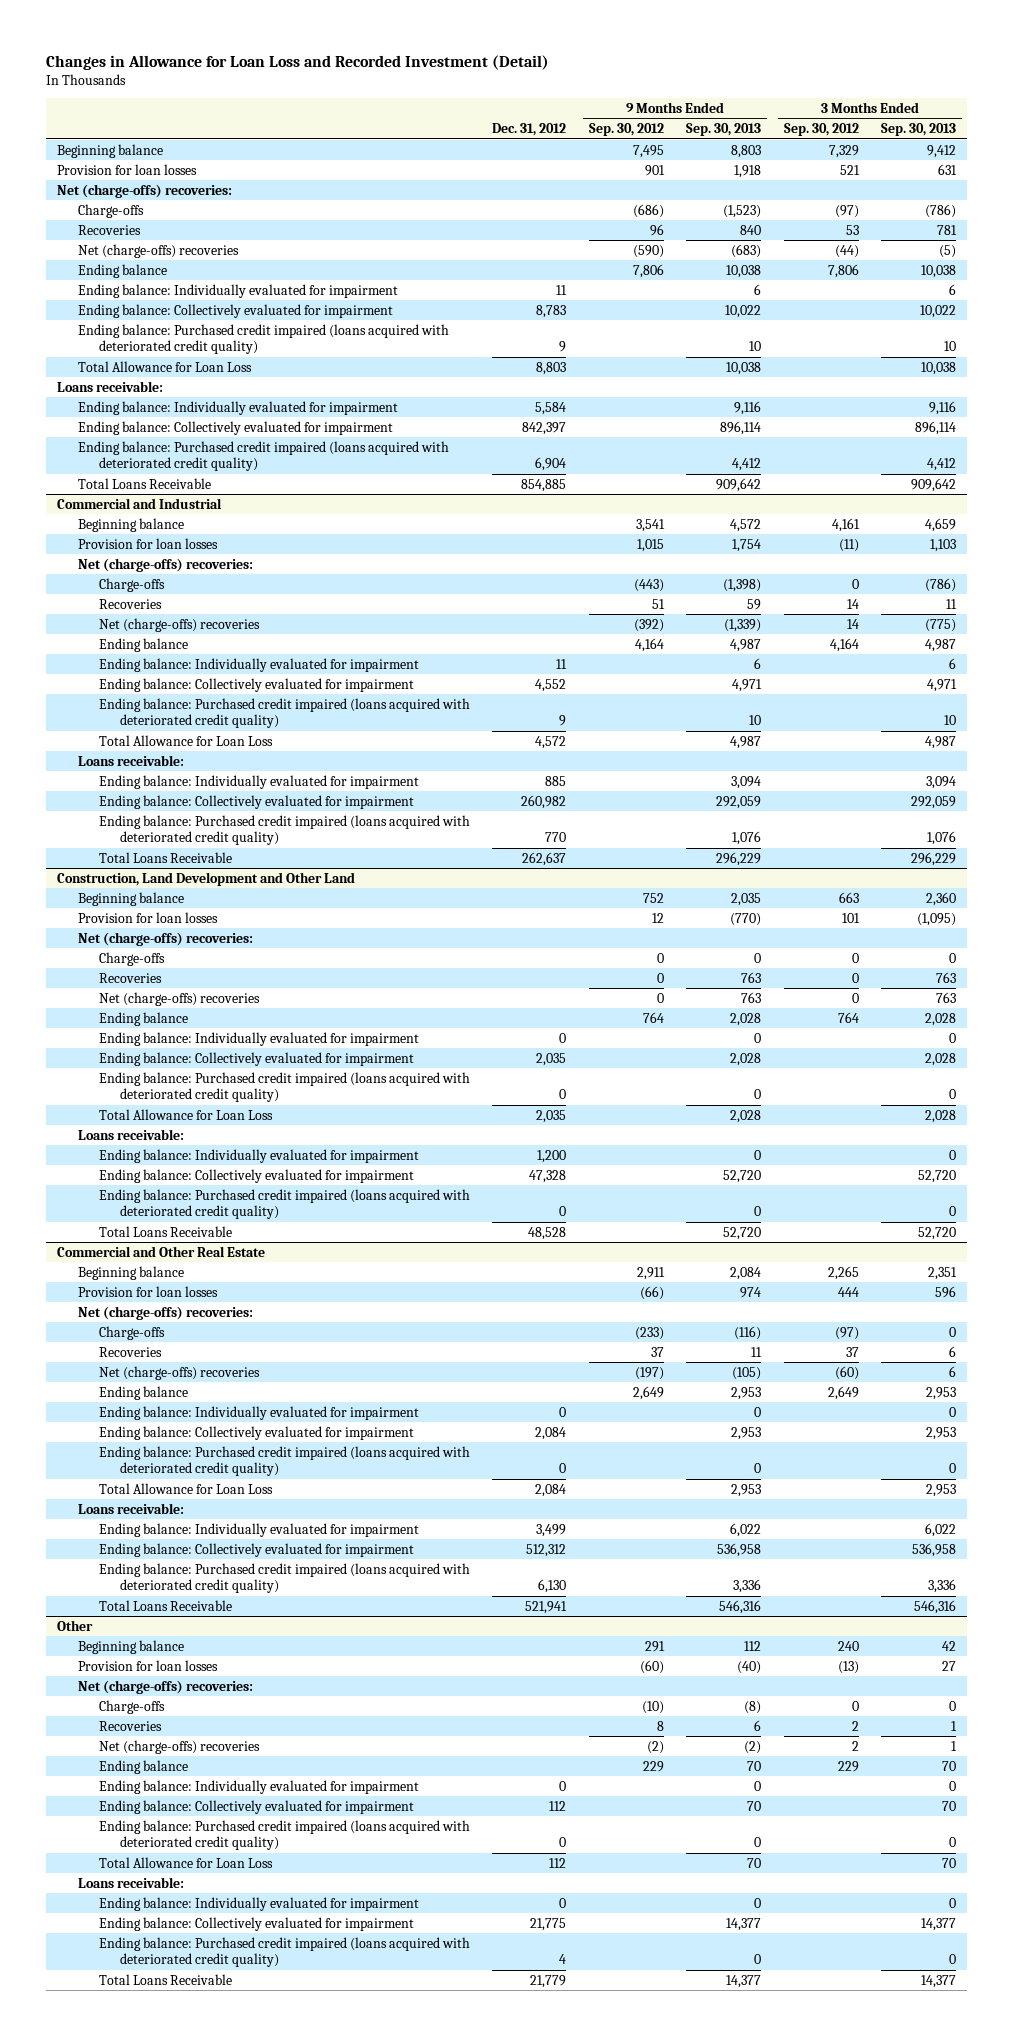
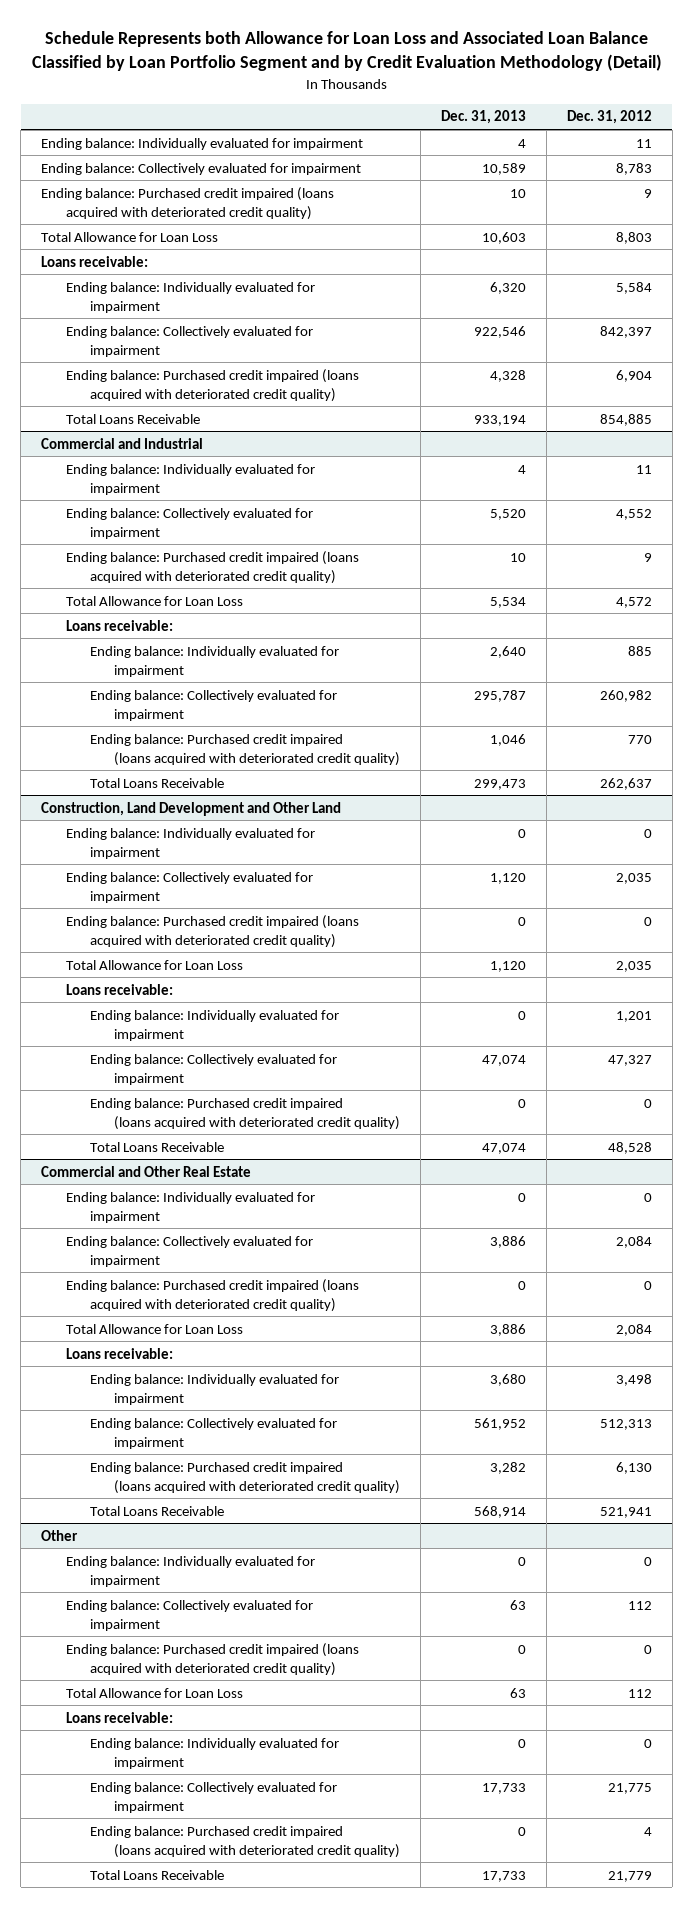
- Changes in Allowance for Loan Loss and Recorded Investment (Detail)
+ Schedule Represents both Allowance for Loan Loss and Associated Loan Balance Classified by Loan Portfolio Segment and by Credit Evaluation Methodology (Detail)
- | Dec. 31, 2012 | 9 Months Ended Sep. 30, 2012 | 9 Months Ended Sep. 30, 2013 | 3 Months Ended Sep. 30, 2012 | 3 Months Ended Sep. 30, 2013
+ | Dec. 31, 2013 | Dec. 31, 2012
- Beginning balance | | 7,495 | 8,803 | 7,329 | 9,412
- Provision for loan losses | | 901 | 1,918 | 521 | 631
- Net (charge-offs) recoveries:
- Charge-offs | | (686) | (1,523) | (97) | (786)
- Recoveries | | 96 | 840 | 53 | 781
- Net (charge-offs) recoveries | | (590) | (683) | (44) | (5)
- Ending balance | | 7,806 | 10,038 | 7,806 | 10,038
@ Commercial and Industrial
- Beginning balance | | 3,541 | 4,572 | 4,161 | 4,659
- Provision for loan losses | | 1,015 | 1,754 | (11) | 1,103
- Net (charge-offs) recoveries:
- Charge-offs | | (443) | (1,398) | 0 | (786)
- Recoveries | | 51 | 59 | 14 | 11
- Net (charge-offs) recoveries | | (392) | (1,339) | 14 | (775)
- Ending balance | | 4,164 | 4,987 | 4,164 | 4,987
@ Construction, Land Development and Other Land
- Beginning balance | | 752 | 2,035 | 663 | 2,360
- Provision for loan losses | | 12 | (770) | 101 | (1,095)
- Net (charge-offs) recoveries:
- Charge-offs | | 0 | 0 | 0 | 0
- Recoveries | | 0 | 763 | 0 | 763
- Net (charge-offs) recoveries | | 0 | 763 | 0 | 763
- Ending balance | | 764 | 2,028 | 764 | 2,028
- Ending balance: Individually evaluated for impairment | 1,200 | | 0 | | 0
- Ending balance: Collectively evaluated for impairment | 47,328 | | 52,720 | | 52,720
+ Ending balance: Individually evaluated for impairment | 0 | 1,201
+ Ending balance: Collectively evaluated for impairment | 47,074 | 47,327
@ Commercial and Other Real Estate
- Beginning balance | | 2,911 | 2,084 | 2,265 | 2,351
- Provision for loan losses | | (66) | 974 | 444 | 596
- Net (charge-offs) recoveries:
- Charge-offs | | (233) | (116) | (97) | 0
- Recoveries | | 37 | 11 | 37 | 6
- Net (charge-offs) recoveries | | (197) | (105) | (60) | 6
- Ending balance | | 2,649 | 2,953 | 2,649 | 2,953
- Ending balance: Individually evaluated for impairment | 3,499 | | 6,022 | | 6,022
- Ending balance: Collectively evaluated for impairment | 512,312 | | 536,958 | | 536,958
+ Ending balance: Individually evaluated for impairment | 3,680 | 3,498
+ Ending balance: Collectively evaluated for impairment | 561,952 | 512,313
@ Other
- Beginning balance | | 291 | 112 | 240 | 42
- Provision for loan losses | | (60) | (40) | (13) | 27
- Net (charge-offs) recoveries:
- Charge-offs | | (10) | (8) | 0 | 0
- Recoveries | | 8 | 6 | 2 | 1
- Net (charge-offs) recoveries | | (2) | (2) | 2 | 1
- Ending balance | | 229 | 70 | 229 | 70

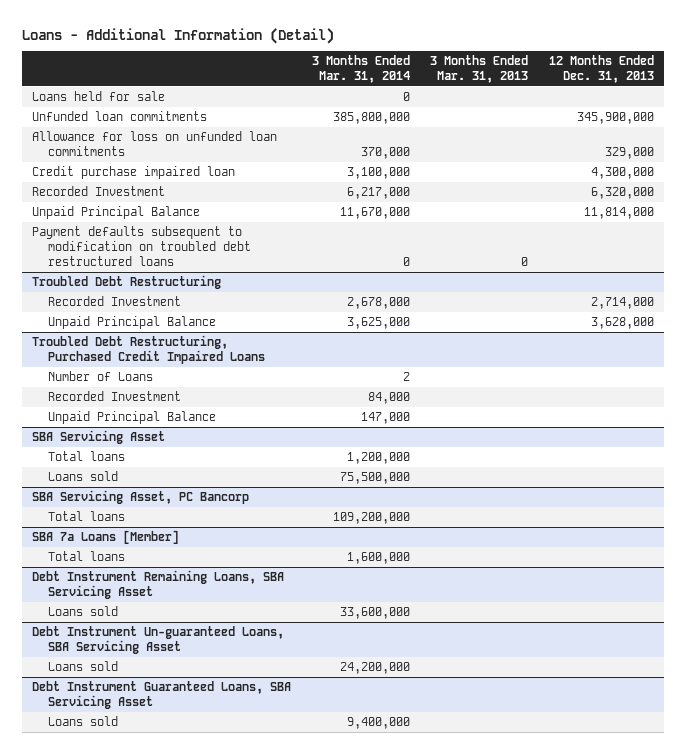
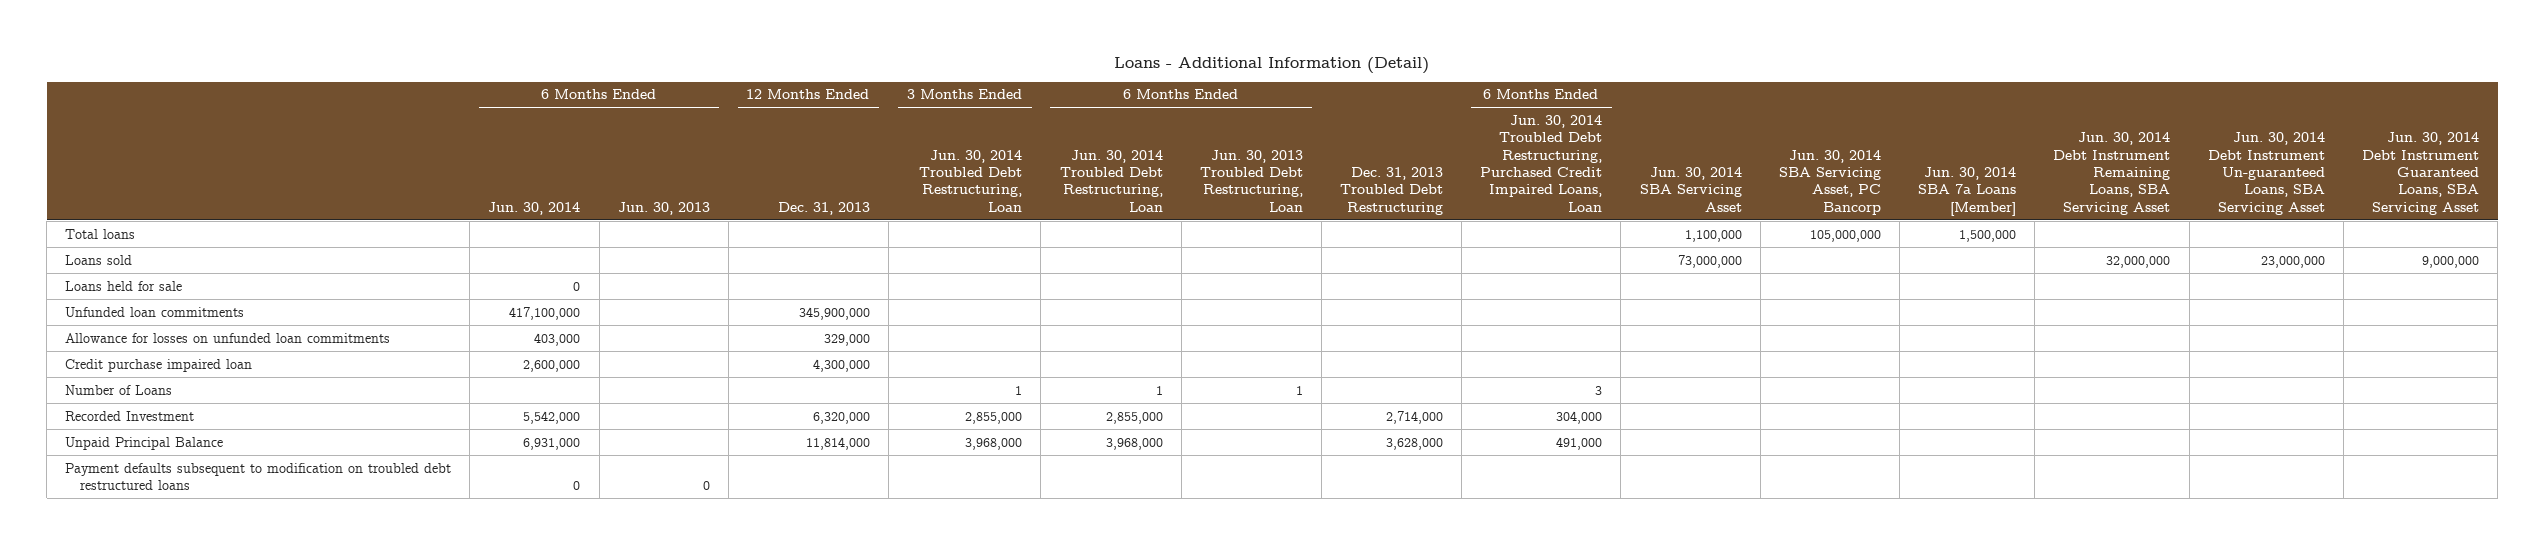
- | 3 Months Ended Mar. 31, 2014 | 3 Months Ended Mar. 31, 2013 | 12 Months Ended Dec. 31, 2013
+ | 6 Months Ended Jun. 30, 2014 | 6 Months Ended Jun. 30, 2013 | 12 Months Ended Dec. 31, 2013 | 3 Months Ended Jun. 30, 2014 Troubled Debt Restructuring, Loan | 6 Months Ended Jun. 30, 2014 Troubled Debt Restructuring, Loan | 6 Months Ended Jun. 30, 2013 Troubled Debt Restructuring, Loan | Dec. 31, 2013 Troubled Debt Restructuring | 6 Months Ended Jun. 30, 2014 Troubled Debt Restructuring, Purchased Credit Impaired Loans, Loan | Jun. 30, 2014 SBA Servicing Asset | Jun. 30, 2014 SBA Servicing Asset, PC Bancorp | Jun. 30, 2014 SBA 7a Loans [Member] | Jun. 30, 2014 Debt Instrument Remaining Loans, SBA Servicing Asset | Jun. 30, 2014 Debt Instrument Un-guaranteed Loans, SBA Servicing Asset | Jun. 30, 2014 Debt Instrument Guaranteed Loans, SBA Servicing Asset
+ Total loans | | | | | | | | | 1,100,000 | 105,000,000 | 1,500,000 | | |
+ Loans sold | | | | | | | | | 73,000,000 | | | 32,000,000 | 23,000,000 | 9,000,000
- Allowance for loss on unfunded loan commitments | 370,000 | | 329,000
+ Allowance for losses on unfunded loan commitments | 403,000 | | 329,000 | | | | | | | | | | |
+ Number of Loans | | | | 1 | 1 | 1 | | 3 | | | | | |
- Troubled Debt Restructuring
- Recorded Investment | 2,678,000 | | 2,714,000
- Unpaid Principal Balance | 3,625,000 | | 3,628,000
- Troubled Debt Restructuring, Purchased Credit Impaired Loans
- Number of Loans | 2 | |
- Recorded Investment | 84,000 | |
- Unpaid Principal Balance | 147,000 | |
- SBA Servicing Asset
- Total loans | 1,200,000 | |
- Loans sold | 75,500,000 | |
- SBA Servicing Asset, PC Bancorp
- Total loans | 109,200,000 | |
- SBA 7a Loans [Member]
- Total loans | 1,600,000 | |
- Debt Instrument Remaining Loans, SBA Servicing Asset
- Loans sold | 33,600,000 | |
- Debt Instrument Un-guaranteed Loans, SBA Servicing Asset
- Loans sold | 24,200,000 | |
- Debt Instrument Guaranteed Loans, SBA Servicing Asset
- Loans sold | 9,400,000 | |

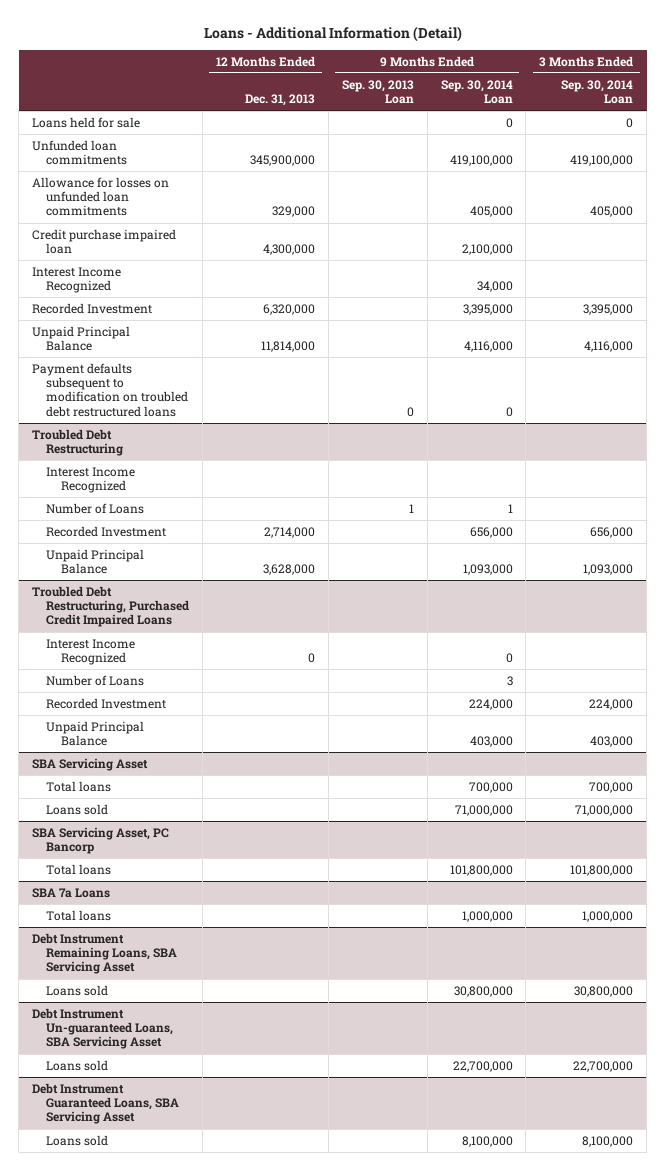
- | 6 Months Ended Jun. 30, 2014 | 6 Months Ended Jun. 30, 2013 | 12 Months Ended Dec. 31, 2013 | 3 Months Ended Jun. 30, 2014 Troubled Debt Restructuring, Loan | 6 Months Ended Jun. 30, 2014 Troubled Debt Restructuring, Loan | 6 Months Ended Jun. 30, 2013 Troubled Debt Restructuring, Loan | Dec. 31, 2013 Troubled Debt Restructuring | 6 Months Ended Jun. 30, 2014 Troubled Debt Restructuring, Purchased Credit Impaired Loans, Loan | Jun. 30, 2014 SBA Servicing Asset | Jun. 30, 2014 SBA Servicing Asset, PC Bancorp | Jun. 30, 2014 SBA 7a Loans [Member] | Jun. 30, 2014 Debt Instrument Remaining Loans, SBA Servicing Asset | Jun. 30, 2014 Debt Instrument Un-guaranteed Loans, SBA Servicing Asset | Jun. 30, 2014 Debt Instrument Guaranteed Loans, SBA Servicing Asset
+ | 12 Months Ended Dec. 31, 2013 | 9 Months Ended Sep. 30, 2013 Loan | 9 Months Ended Sep. 30, 2014 Loan | 3 Months Ended Sep. 30, 2014 Loan
- Total loans | | | | | | | | | 1,100,000 | 105,000,000 | 1,500,000 | | |
- Loans sold | | | | | | | | | 73,000,000 | | | 32,000,000 | 23,000,000 | 9,000,000
- Number of Loans | | | | 1 | 1 | 1 | | 3 | | | | | |
+ Interest Income Recognized | | | 34,000 |
+ Troubled Debt Restructuring
+ Interest Income Recognized
+ Number of Loans | | 1 | 1 |
+ Recorded Investment | 2,714,000 | | 656,000 | 656,000
+ Unpaid Principal Balance | 3,628,000 | | 1,093,000 | 1,093,000
+ Troubled Debt Restructuring, Purchased Credit Impaired Loans
+ Interest Income Recognized | 0 | | 0 |
+ Number of Loans | | | 3 |
+ Recorded Investment | | | 224,000 | 224,000
+ Unpaid Principal Balance | | | 403,000 | 403,000
+ SBA Servicing Asset
+ Total loans | | | 700,000 | 700,000
+ Loans sold | | | 71,000,000 | 71,000,000
+ SBA Servicing Asset, PC Bancorp
+ Total loans | | | 101,800,000 | 101,800,000
+ SBA 7a Loans
+ Total loans | | | 1,000,000 | 1,000,000
+ Debt Instrument Remaining Loans, SBA Servicing Asset
+ Loans sold | | | 30,800,000 | 30,800,000
+ Debt Instrument Un-guaranteed Loans, SBA Servicing Asset
+ Loans sold | | | 22,700,000 | 22,700,000
+ Debt Instrument Guaranteed Loans, SBA Servicing Asset
+ Loans sold | | | 8,100,000 | 8,100,000

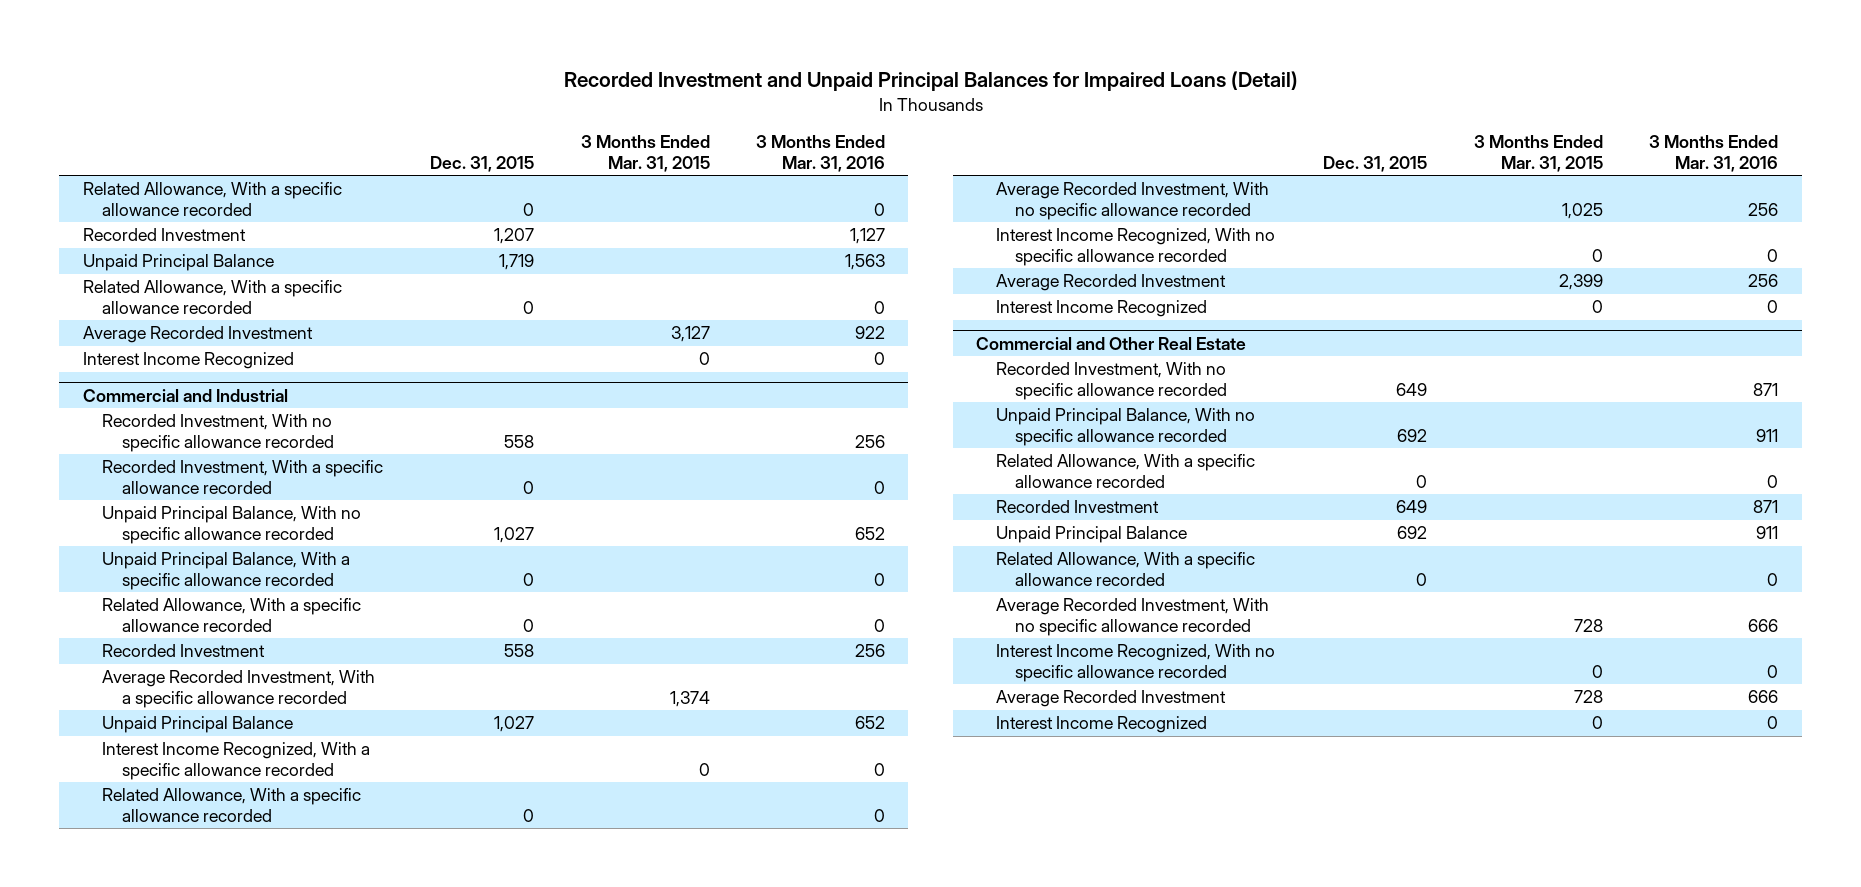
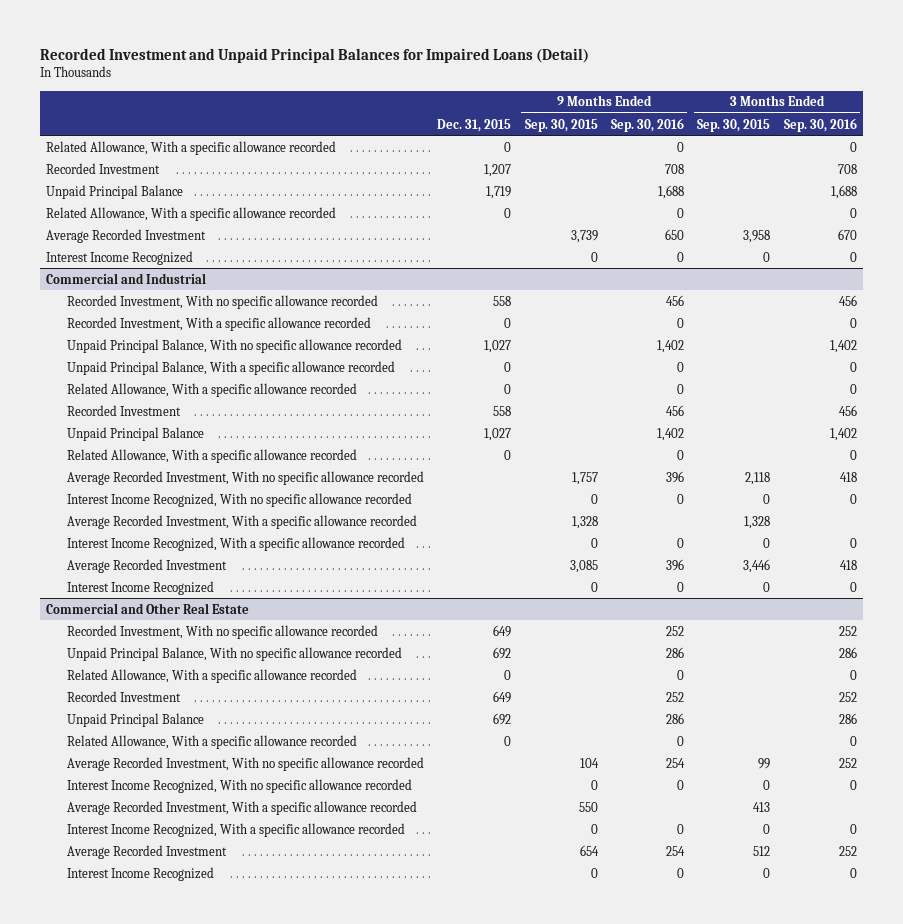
- | Dec. 31, 2015 | 3 Months Ended Mar. 31, 2015 | 3 Months Ended Mar. 31, 2016
+ | Dec. 31, 2015 | 9 Months Ended Sep. 30, 2015 | 9 Months Ended Sep. 30, 2016 | 3 Months Ended Sep. 30, 2015 | 3 Months Ended Sep. 30, 2016
@ Commercial and Industrial
moved down: Average Recorded Investment, With a specific allowance recorded | | 1,328 | | 1,328 |
moved down: Interest Income Recognized, With a specific allowance recorded | | 0 | 0 | 0 | 0
@ Commercial and Other Real Estate
+ Average Recorded Investment, With a specific allowance recorded | | 550 | | 413 |
+ Interest Income Recognized, With a specific allowance recorded | | 0 | 0 | 0 | 0

